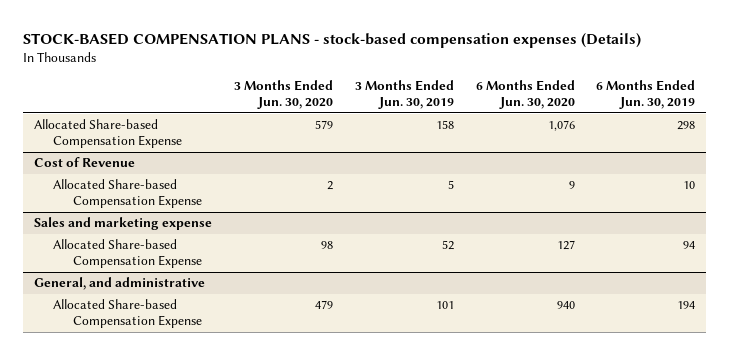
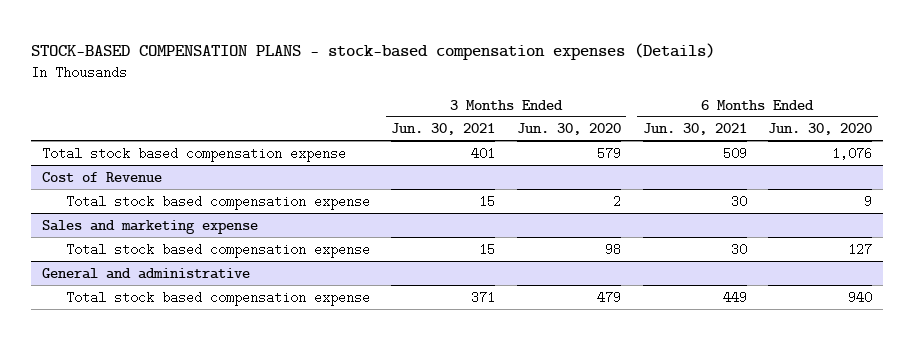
- | 3 Months Ended Jun. 30, 2020 | 3 Months Ended Jun. 30, 2019 | 6 Months Ended Jun. 30, 2020 | 6 Months Ended Jun. 30, 2019
+ | 3 Months Ended Jun. 30, 2021 | 3 Months Ended Jun. 30, 2020 | 6 Months Ended Jun. 30, 2021 | 6 Months Ended Jun. 30, 2020
- Allocated Share-based Compensation Expense | 579 | 158 | 1,076 | 298
+ Total stock based compensation expense | 401 | 579 | 509 | 1,076
@ Cost of Revenue
- Allocated Share-based Compensation Expense | 2 | 5 | 9 | 10
+ Total stock based compensation expense | 15 | 2 | 30 | 9
@ Sales and marketing expense
- Allocated Share-based Compensation Expense | 98 | 52 | 127 | 94
- General, and administrative
- Allocated Share-based Compensation Expense | 479 | 101 | 940 | 194
@ Sales and marketing expense
+ Total stock based compensation expense | 15 | 98 | 30 | 127
+ General and administrative
+ Total stock based compensation expense | 371 | 479 | 449 | 940

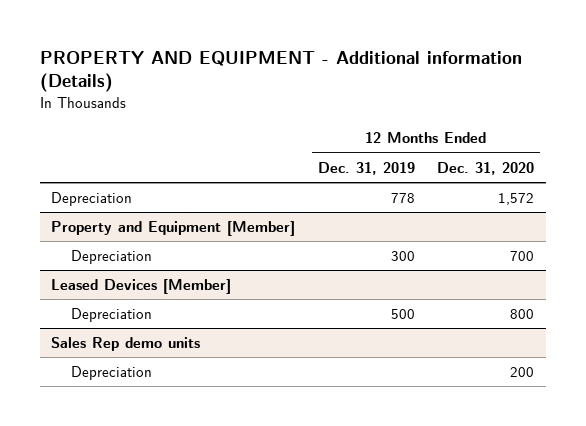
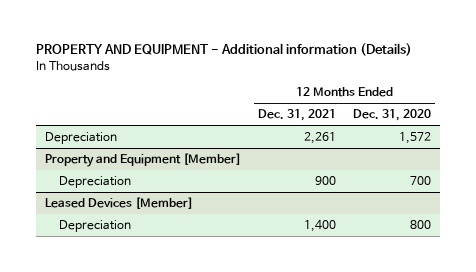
- | 12 Months Ended Dec. 31, 2019 | 12 Months Ended Dec. 31, 2020
+ | 12 Months Ended Dec. 31, 2021 | 12 Months Ended Dec. 31, 2020
- Sales Rep demo units
- Depreciation | | 200

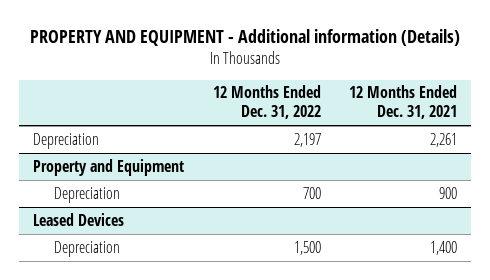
- | 12 Months Ended Dec. 31, 2021 | 12 Months Ended Dec. 31, 2020
+ | 12 Months Ended Dec. 31, 2022 | 12 Months Ended Dec. 31, 2021
- Property and Equipment [Member]
+ Property and Equipment
- Leased Devices [Member]
+ Leased Devices

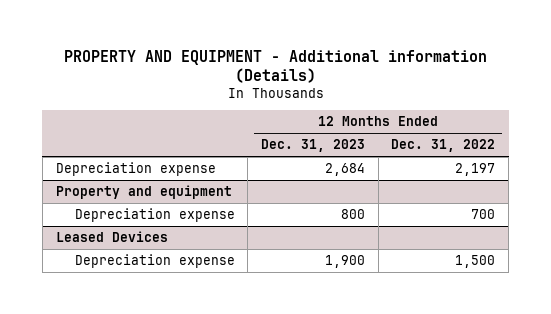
- | 12 Months Ended Dec. 31, 2022 | 12 Months Ended Dec. 31, 2021
+ | 12 Months Ended Dec. 31, 2023 | 12 Months Ended Dec. 31, 2022
- Depreciation | 2,197 | 2,261
- Property and Equipment
- Depreciation | 700 | 900
+ Depreciation expense | 2,684 | 2,197
+ Property and equipment
+ Depreciation expense | 800 | 700
@ Leased Devices
- Depreciation | 1,500 | 1,400
+ Depreciation expense | 1,900 | 1,500

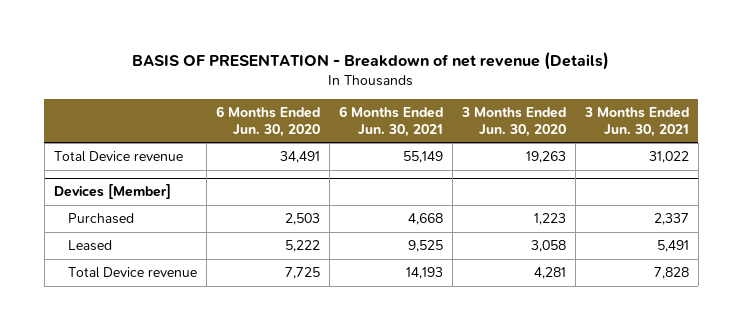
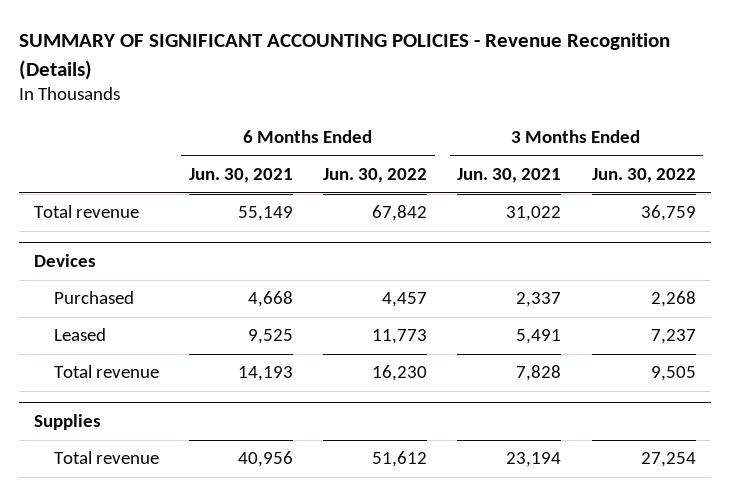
- BASIS OF PRESENTATION - Breakdown of net revenue (Details)
+ SUMMARY OF SIGNIFICANT ACCOUNTING POLICIES - Revenue Recognition (Details)
- | 6 Months Ended Jun. 30, 2020 | 6 Months Ended Jun. 30, 2021 | 3 Months Ended Jun. 30, 2020 | 3 Months Ended Jun. 30, 2021
+ | 6 Months Ended Jun. 30, 2021 | 6 Months Ended Jun. 30, 2022 | 3 Months Ended Jun. 30, 2021 | 3 Months Ended Jun. 30, 2022
- Total Device revenue | 34,491 | 55,149 | 19,263 | 31,022
- Devices [Member]
+ Total revenue | 55,149 | 67,842 | 31,022 | 36,759
+ Devices
- Total Device revenue | 7,725 | 14,193 | 4,281 | 7,828
+ Total revenue | 14,193 | 16,230 | 7,828 | 9,505
+ Supplies
+ Total revenue | 40,956 | 51,612 | 23,194 | 27,254

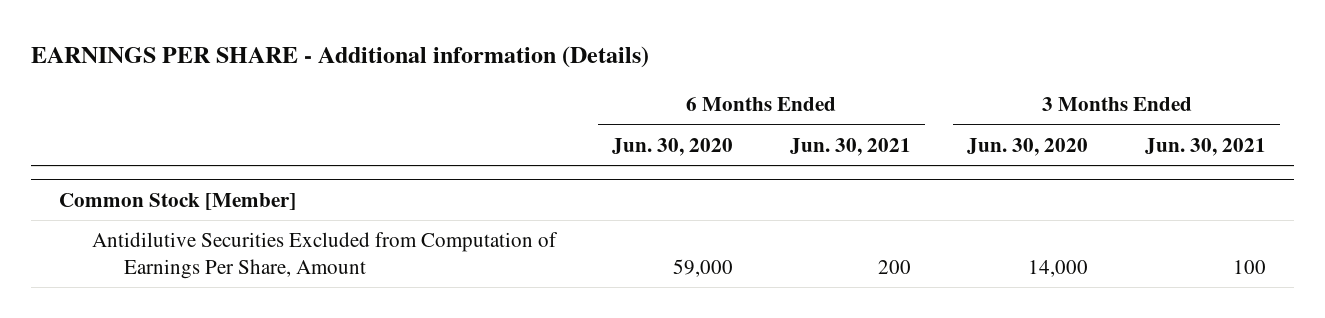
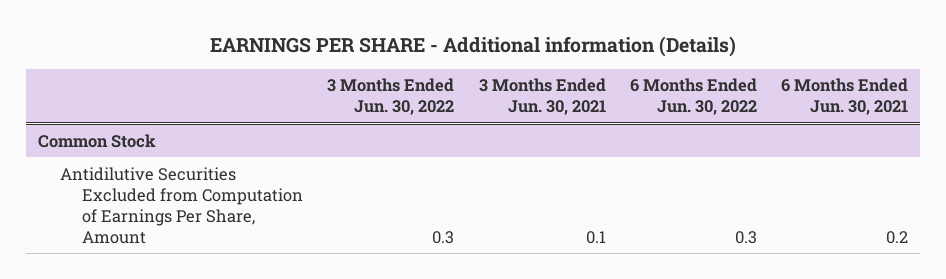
- | 6 Months Ended Jun. 30, 2020 | 6 Months Ended Jun. 30, 2021 | 3 Months Ended Jun. 30, 2020 | 3 Months Ended Jun. 30, 2021
+ | 3 Months Ended Jun. 30, 2022 | 3 Months Ended Jun. 30, 2021 | 6 Months Ended Jun. 30, 2022 | 6 Months Ended Jun. 30, 2021
- Common Stock [Member]
- Antidilutive Securities Excluded from Computation of Earnings Per Share, Amount | 59,000 | 200 | 14,000 | 100
+ Common Stock
+ Antidilutive Securities Excluded from Computation of Earnings Per Share, Amount | 0.3 | 0.1 | 0.3 | 0.2

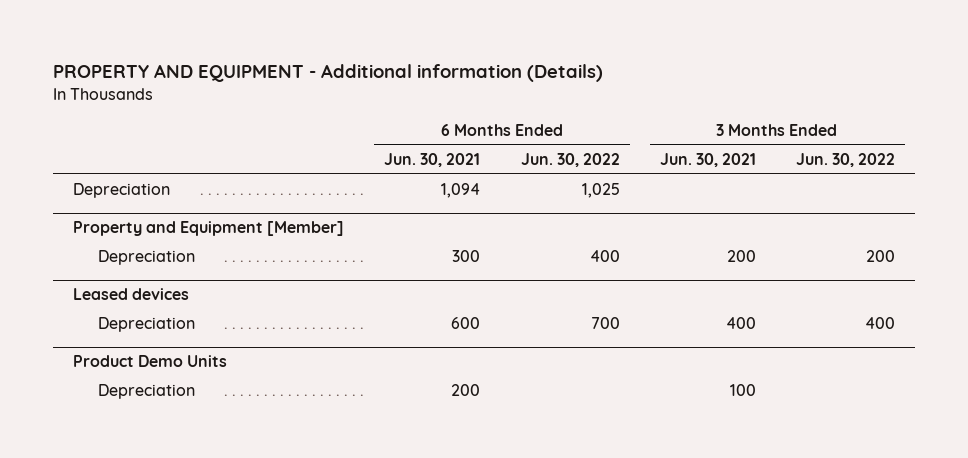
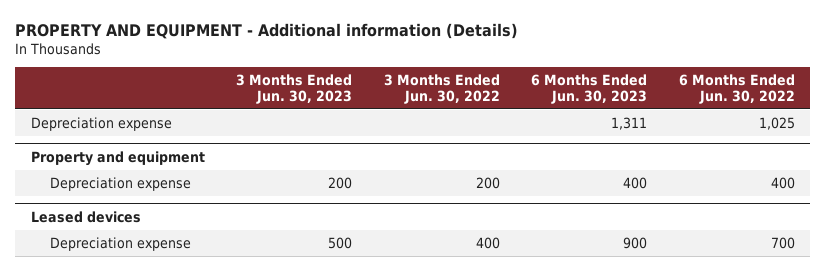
- | 6 Months Ended Jun. 30, 2021 | 6 Months Ended Jun. 30, 2022 | 3 Months Ended Jun. 30, 2021 | 3 Months Ended Jun. 30, 2022
+ | 3 Months Ended Jun. 30, 2023 | 3 Months Ended Jun. 30, 2022 | 6 Months Ended Jun. 30, 2023 | 6 Months Ended Jun. 30, 2022
- Depreciation | 1,094 | 1,025 | |
- Property and Equipment [Member]
- Depreciation | 300 | 400 | 200 | 200
+ Depreciation expense | | | 1,311 | 1,025
+ Property and equipment
+ Depreciation expense | 200 | 200 | 400 | 400
@ Leased devices
- Depreciation | 600 | 700 | 400 | 400
- Product Demo Units
- Depreciation | 200 | | 100 |
@ Leased devices
+ Depreciation expense | 500 | 400 | 900 | 700

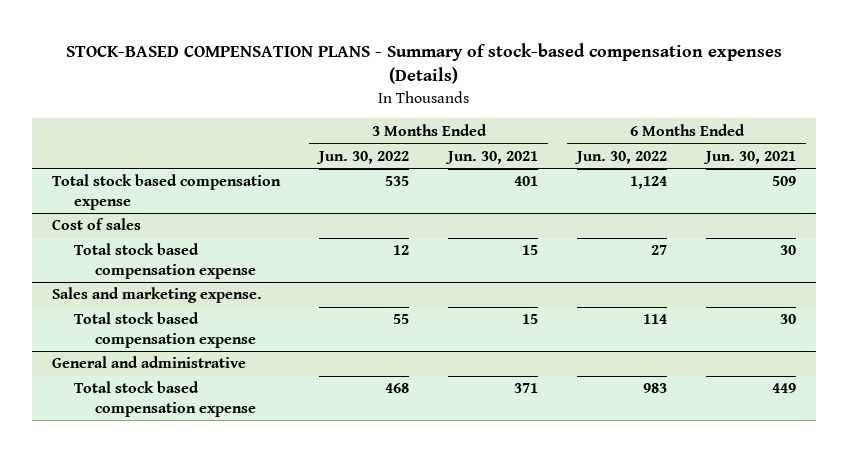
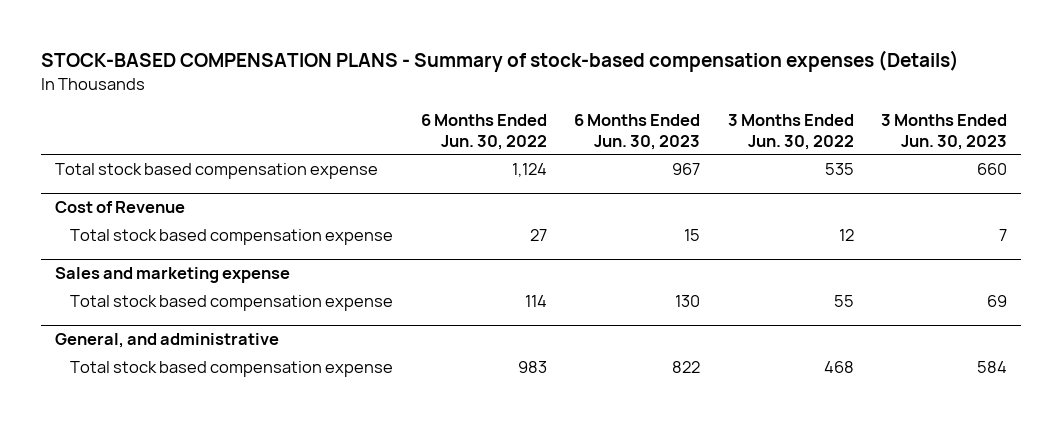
- | 3 Months Ended Jun. 30, 2022 | 3 Months Ended Jun. 30, 2021 | 6 Months Ended Jun. 30, 2022 | 6 Months Ended Jun. 30, 2021
+ | 6 Months Ended Jun. 30, 2022 | 6 Months Ended Jun. 30, 2023 | 3 Months Ended Jun. 30, 2022 | 3 Months Ended Jun. 30, 2023
- Cost of sales
+ Cost of Revenue
- Sales and marketing expense.
+ Sales and marketing expense
- General and administrative
+ General, and administrative

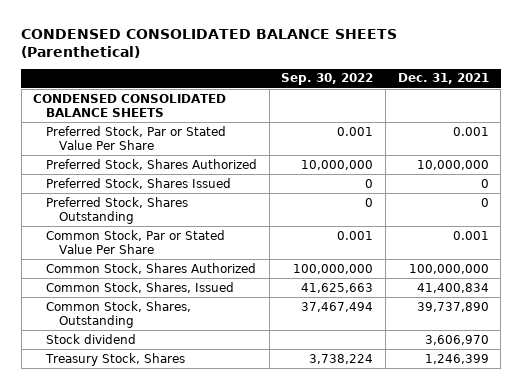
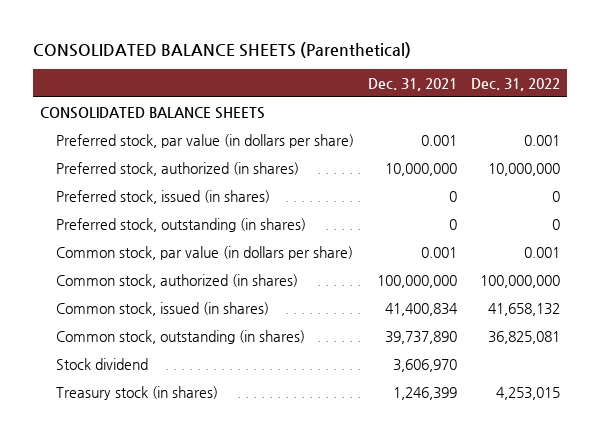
- CONDENSED CONSOLIDATED BALANCE SHEETS (Parenthetical)
+ CONSOLIDATED BALANCE SHEETS (Parenthetical)
- | Sep. 30, 2022 | Dec. 31, 2021
+ | Dec. 31, 2021 | Dec. 31, 2022
- CONDENSED CONSOLIDATED BALANCE SHEETS
- Preferred Stock, Par or Stated Value Per Share | 0.001 | 0.001
- Preferred Stock, Shares Authorized | 10,000,000 | 10,000,000
- Preferred Stock, Shares Issued | 0 | 0
- Preferred Stock, Shares Outstanding | 0 | 0
- Common Stock, Par or Stated Value Per Share | 0.001 | 0.001
- Common Stock, Shares Authorized | 100,000,000 | 100,000,000
- Common Stock, Shares, Issued | 41,625,663 | 41,400,834
- Common Stock, Shares, Outstanding | 37,467,494 | 39,737,890
+ CONSOLIDATED BALANCE SHEETS
+ Preferred stock, par value (in dollars per share) | 0.001 | 0.001
+ Preferred stock, authorized (in shares) | 10,000,000 | 10,000,000
+ Preferred stock, issued (in shares) | 0 | 0
+ Preferred stock, outstanding (in shares) | 0 | 0
+ Common stock, par value (in dollars per share) | 0.001 | 0.001
+ Common stock, authorized (in shares) | 100,000,000 | 100,000,000
+ Common stock, issued (in shares) | 41,400,834 | 41,658,132
+ Common stock, outstanding (in shares) | 39,737,890 | 36,825,081
- Treasury Stock, Shares | 3,738,224 | 1,246,399
+ Treasury stock (in shares) | 1,246,399 | 4,253,015

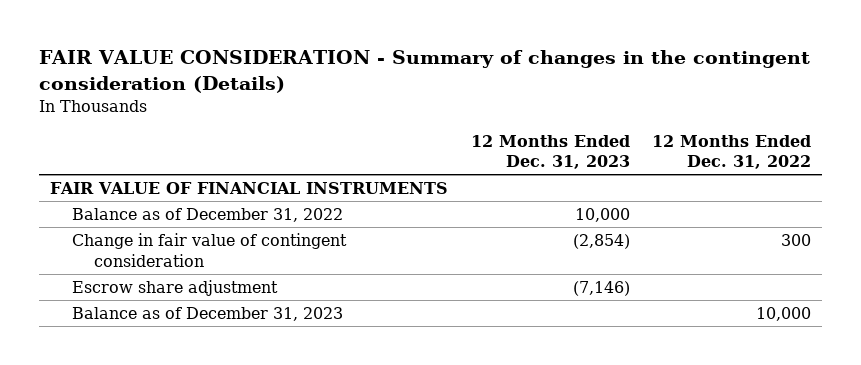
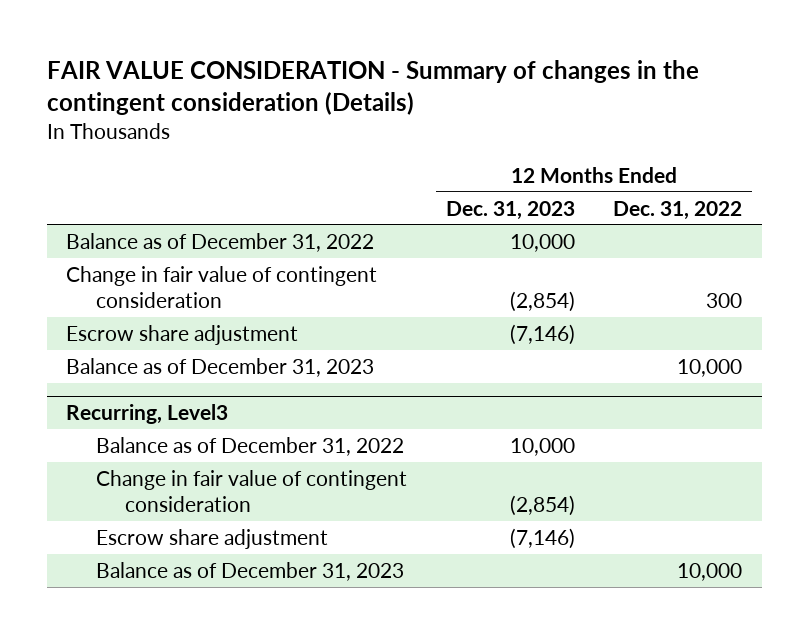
- FAIR VALUE OF FINANCIAL INSTRUMENTS
+ Recurring, Level3
+ Balance as of December 31, 2022 | 10,000 |
+ Change in fair value of contingent consideration | (2,854) |
+ Escrow share adjustment | (7,146) |
+ Balance as of December 31, 2023 | | 10,000

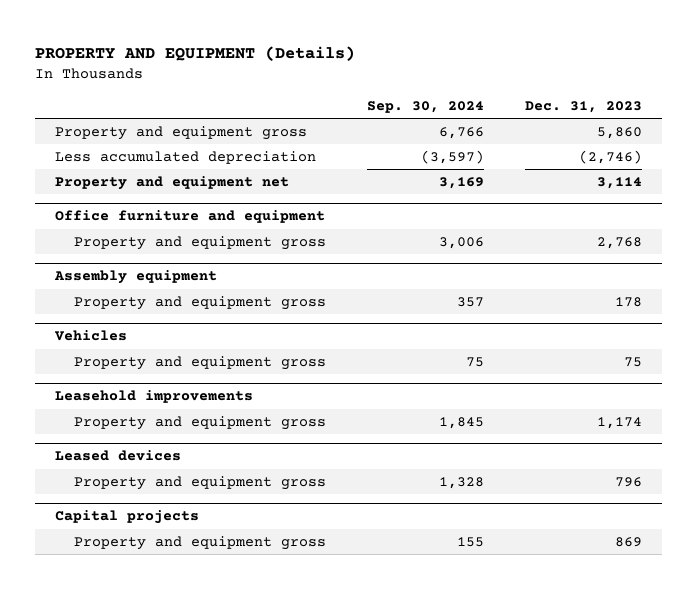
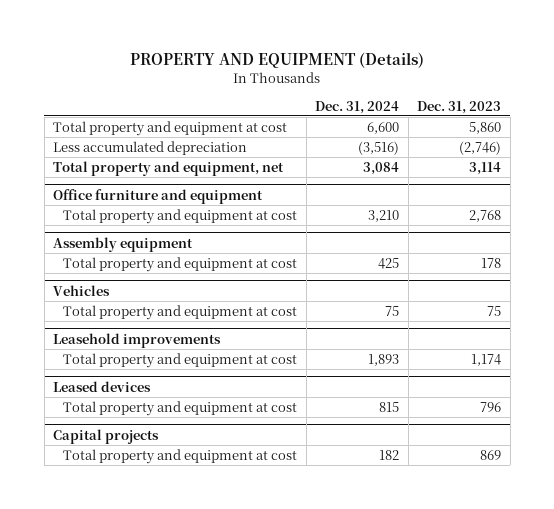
- | Sep. 30, 2024 | Dec. 31, 2023
+ | Dec. 31, 2024 | Dec. 31, 2023
- Property and equipment gross | 6,766 | 5,860
+ Total property and equipment at cost | 6,600 | 5,860
- Property and equipment net | 3,169 | 3,114
+ Total property and equipment, net | 3,084 | 3,114
@ Office furniture and equipment
- Property and equipment gross | 3,006 | 2,768
+ Total property and equipment at cost | 3,210 | 2,768
@ Assembly equipment
- Property and equipment gross | 357 | 178
+ Total property and equipment at cost | 425 | 178
@ Vehicles
- Property and equipment gross | 75 | 75
+ Total property and equipment at cost | 75 | 75
@ Leasehold improvements
- Property and equipment gross | 1,845 | 1,174
+ Total property and equipment at cost | 1,893 | 1,174
@ Leased devices
- Property and equipment gross | 1,328 | 796
+ Total property and equipment at cost | 815 | 796
@ Capital projects
- Property and equipment gross | 155 | 869
+ Total property and equipment at cost | 182 | 869

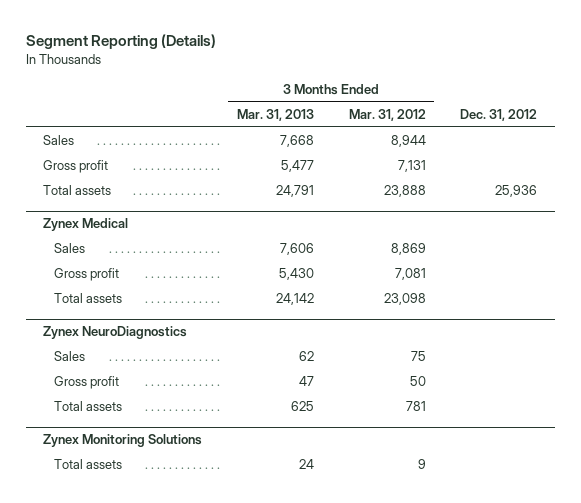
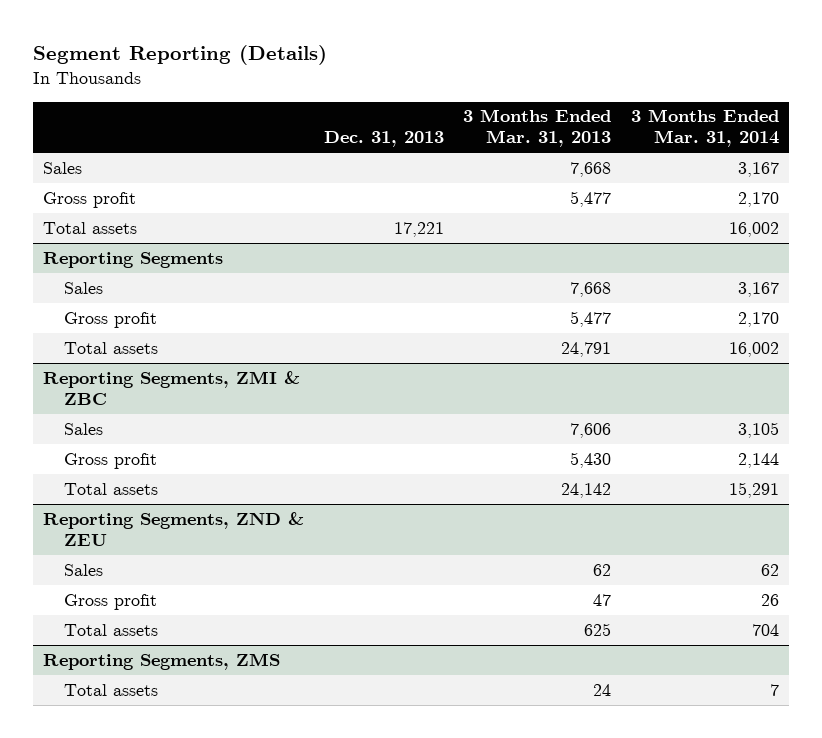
- | 3 Months Ended Mar. 31, 2013 | 3 Months Ended Mar. 31, 2012 | Dec. 31, 2012
+ | Dec. 31, 2013 | 3 Months Ended Mar. 31, 2013 | 3 Months Ended Mar. 31, 2014
+ Total assets | 17,221 | | 16,002
+ Reporting Segments
+ Sales | | 7,668 | 3,167
+ Gross profit | | 5,477 | 2,170
- Zynex Medical
+ Reporting Segments, ZMI & ZBC
- Zynex NeuroDiagnostics
+ Reporting Segments, ZND & ZEU
- Zynex Monitoring Solutions
+ Reporting Segments, ZMS

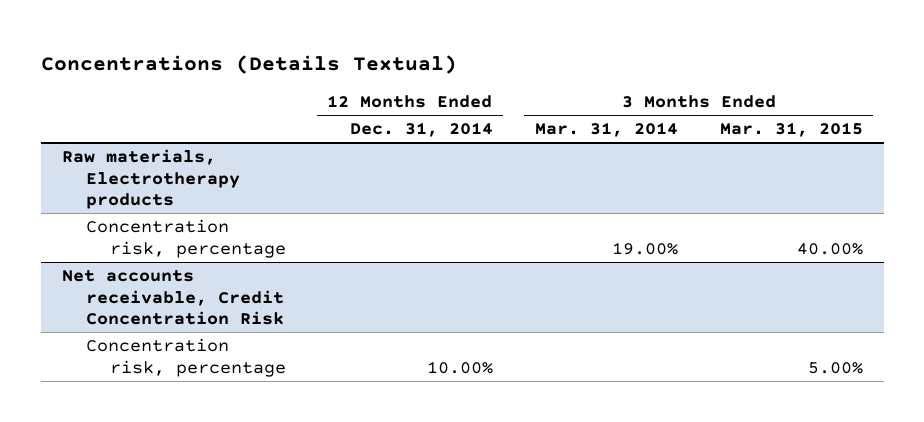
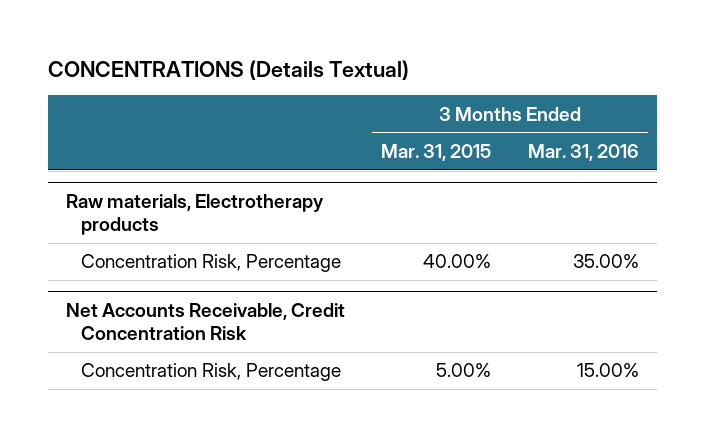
- Concentrations (Details Textual)
+ CONCENTRATIONS (Details Textual)
- | 12 Months Ended Dec. 31, 2014 | 3 Months Ended Mar. 31, 2014 | 3 Months Ended Mar. 31, 2015
+ | 3 Months Ended Mar. 31, 2015 | 3 Months Ended Mar. 31, 2016
@ Raw materials, Electrotherapy products
- Concentration risk, percentage | | 19.00% | 40.00%
- Net accounts receivable, Credit Concentration Risk
- Concentration risk, percentage | 10.00% | | 5.00%
@ Raw materials, Electrotherapy products
+ Concentration Risk, Percentage | 40.00% | 35.00%
+ Net Accounts Receivable, Credit Concentration Risk
+ Concentration Risk, Percentage | 5.00% | 15.00%

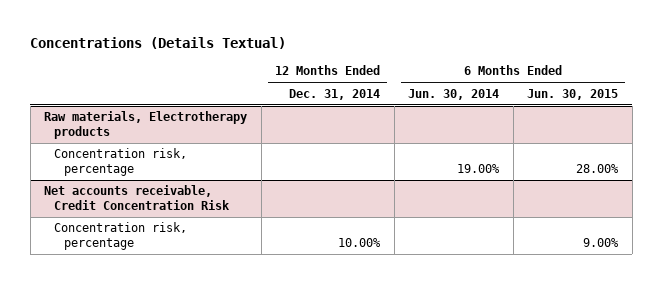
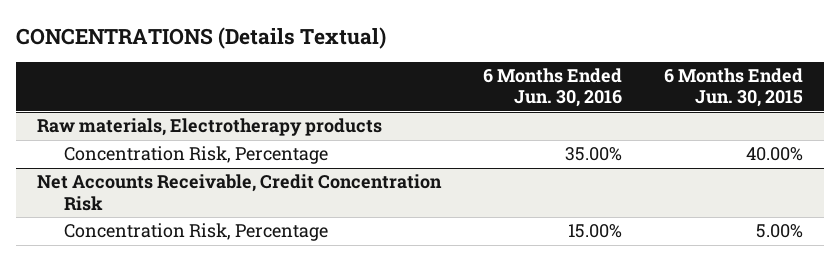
- Concentrations (Details Textual)
+ CONCENTRATIONS (Details Textual)
- | 12 Months Ended Dec. 31, 2014 | 6 Months Ended Jun. 30, 2014 | 6 Months Ended Jun. 30, 2015
+ | 6 Months Ended Jun. 30, 2016 | 6 Months Ended Jun. 30, 2015
@ Raw materials, Electrotherapy products
- Concentration risk, percentage | | 19.00% | 28.00%
- Net accounts receivable, Credit Concentration Risk
- Concentration risk, percentage | 10.00% | | 9.00%
@ Raw materials, Electrotherapy products
+ Concentration Risk, Percentage | 35.00% | 40.00%
+ Net Accounts Receivable, Credit Concentration Risk
+ Concentration Risk, Percentage | 15.00% | 5.00%

